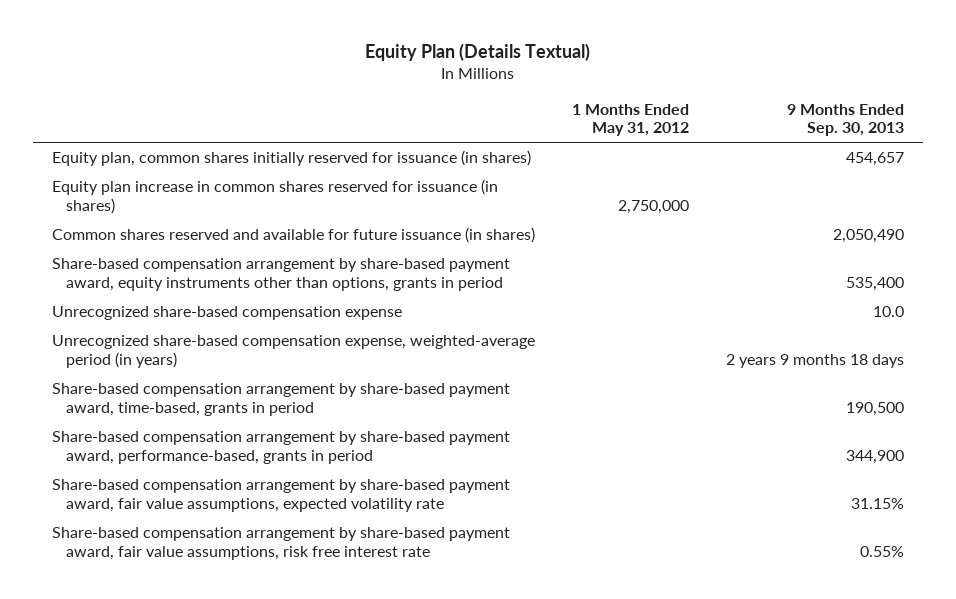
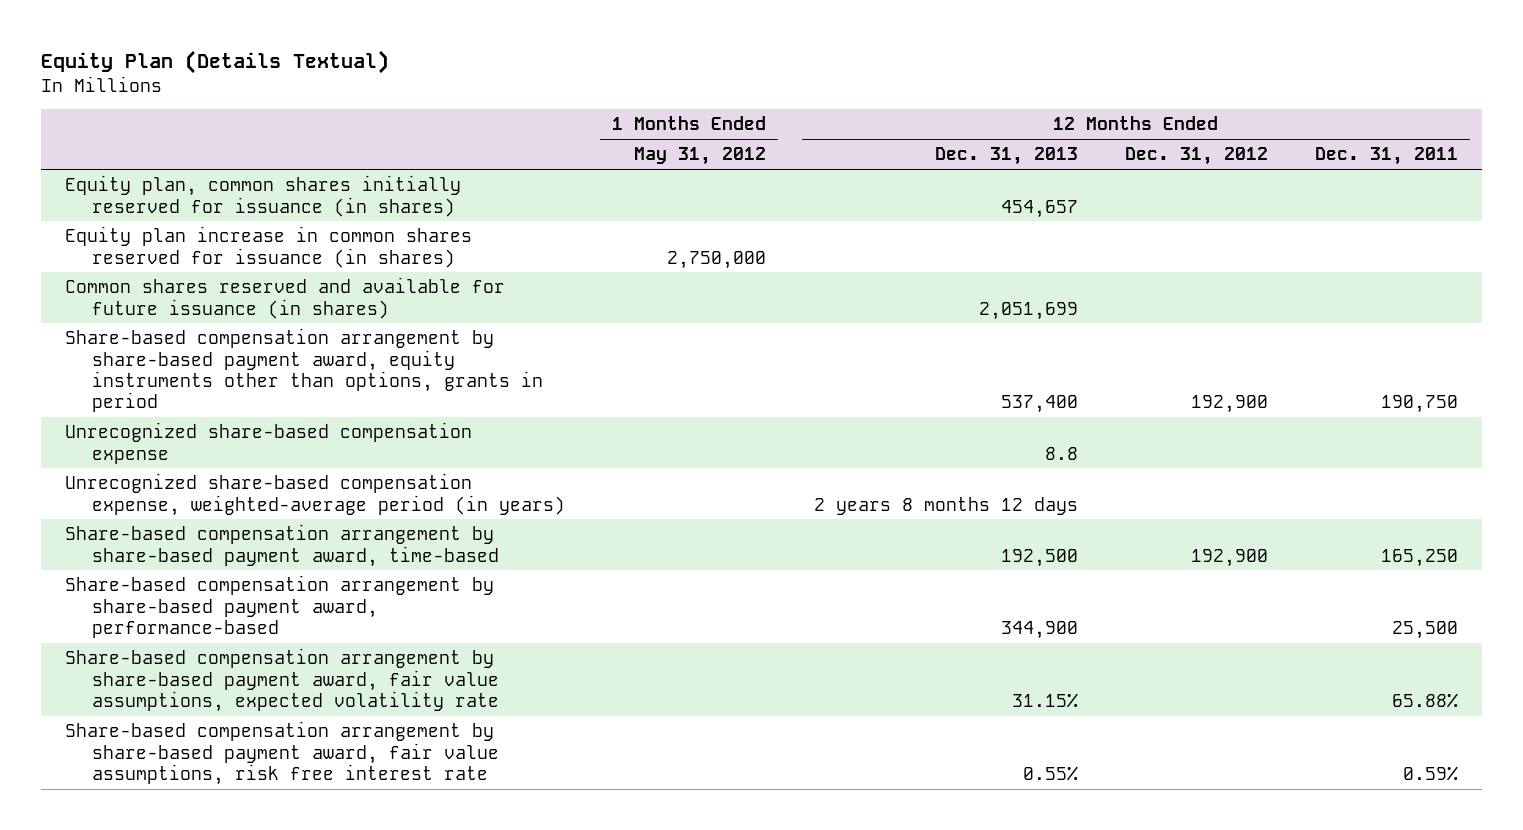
- | 1 Months Ended May 31, 2012 | 9 Months Ended Sep. 30, 2013
+ | 1 Months Ended May 31, 2012 | 12 Months Ended Dec. 31, 2013 | 12 Months Ended Dec. 31, 2012 | 12 Months Ended Dec. 31, 2011
- Share-based compensation arrangement by share-based payment award, time-based, grants in period | | 190,500
- Share-based compensation arrangement by share-based payment award, performance-based, grants in period | | 344,900
+ Share-based compensation arrangement by share-based payment award, time-based | | 192,500 | 192,900 | 165,250
+ Share-based compensation arrangement by share-based payment award, performance-based | | 344,900 | | 25,500

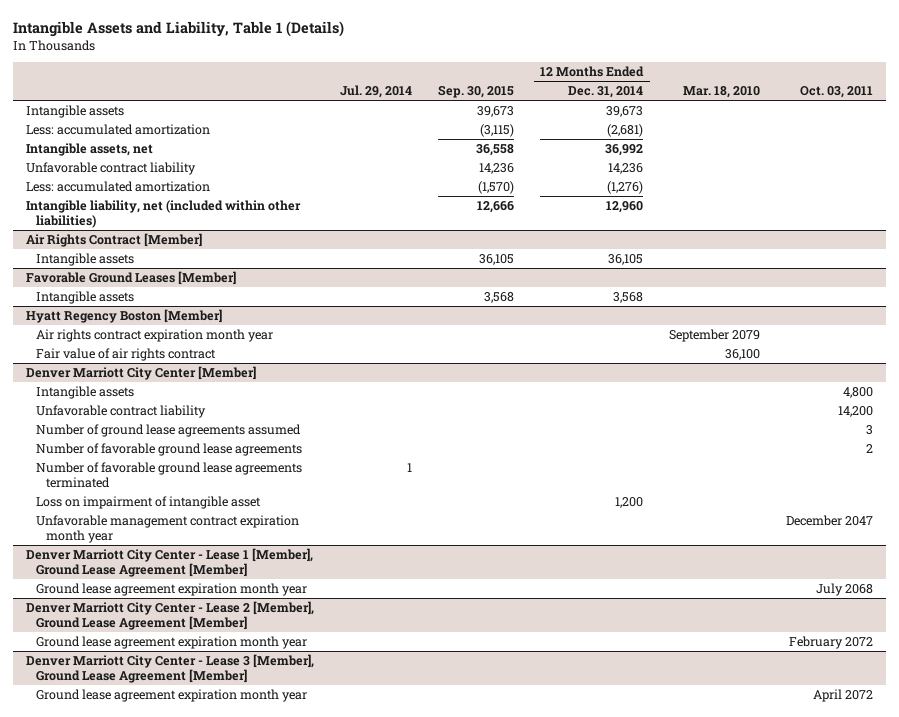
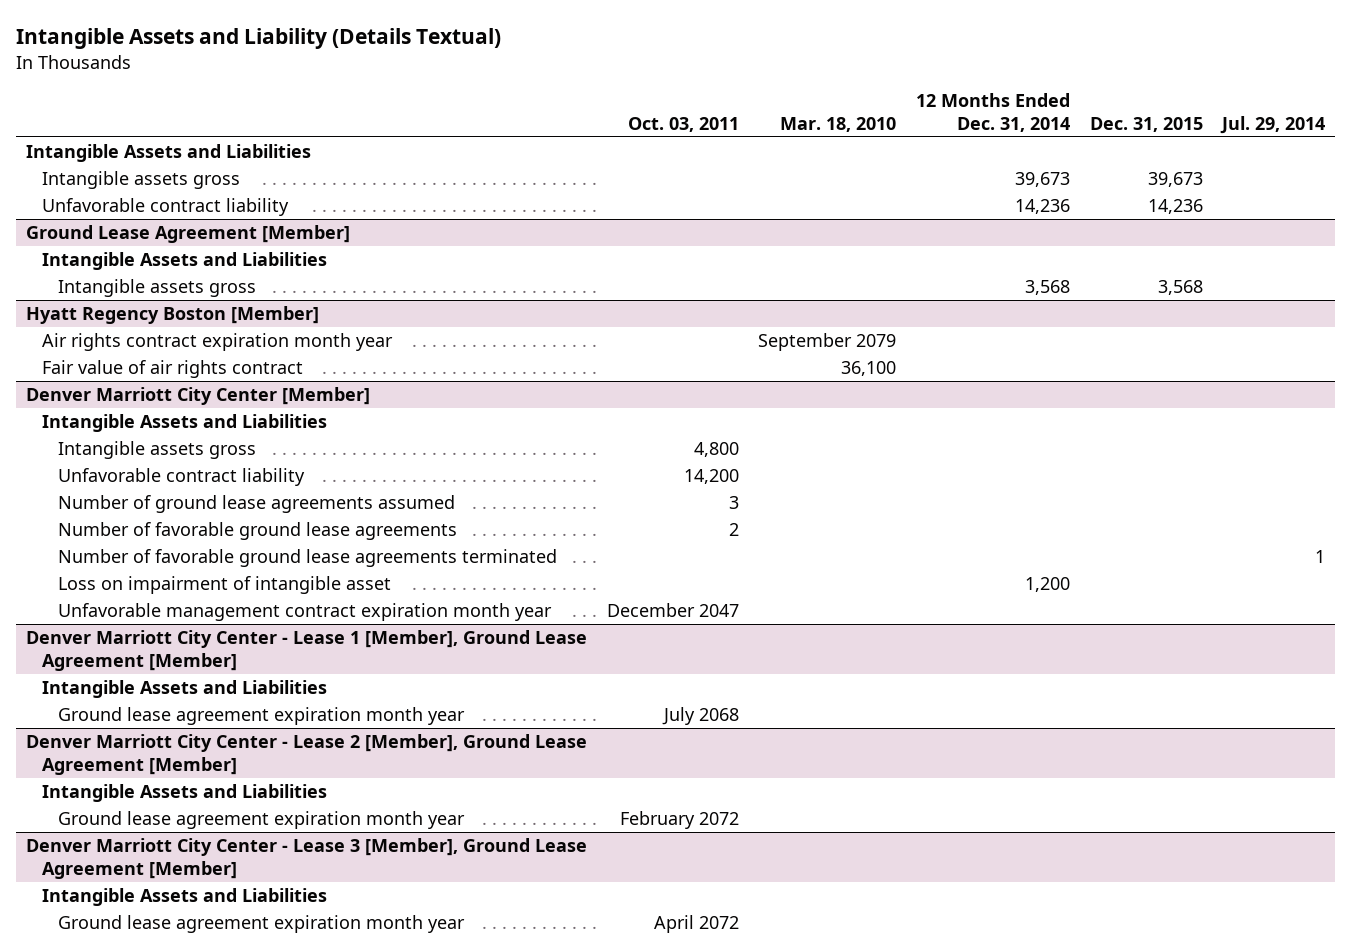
- Intangible Assets and Liability, Table 1 (Details)
+ Intangible Assets and Liability (Details Textual)
- | Jul. 29, 2014 | Sep. 30, 2015 | 12 Months Ended Dec. 31, 2014 | Mar. 18, 2010 | Oct. 03, 2011
+ | Oct. 03, 2011 | Mar. 18, 2010 | 12 Months Ended Dec. 31, 2014 | Dec. 31, 2015 | Jul. 29, 2014
- Intangible assets | | 39,673 | 39,673 | |
- Less: accumulated amortization | | (3,115) | (2,681) | |
- Intangible assets, net | | 36,558 | 36,992 | |
+ Intangible Assets and Liabilities
+ Intangible assets gross | | | 39,673 | 39,673 |
- Less: accumulated amortization | | (1,570) | (1,276) | |
- Intangible liability, net (included within other liabilities) | | 12,666 | 12,960 | |
- Air Rights Contract [Member]
- Intangible assets | | 36,105 | 36,105 | |
- Favorable Ground Leases [Member]
- Intangible assets | | 3,568 | 3,568 | |
+ Ground Lease Agreement [Member]
+ Intangible Assets and Liabilities
+ Intangible assets gross | | | 3,568 | 3,568 |
@ Denver Marriott City Center [Member]
- Intangible assets | | | | | 4,800
+ Intangible Assets and Liabilities
+ Intangible assets gross | 4,800 | | | |
@ Denver Marriott City Center - Lease 1 [Member], Ground Lease Agreement [Member]
+ Intangible Assets and Liabilities
@ Denver Marriott City Center - Lease 2 [Member], Ground Lease Agreement [Member]
+ Intangible Assets and Liabilities
@ Denver Marriott City Center - Lease 3 [Member], Ground Lease Agreement [Member]
+ Intangible Assets and Liabilities

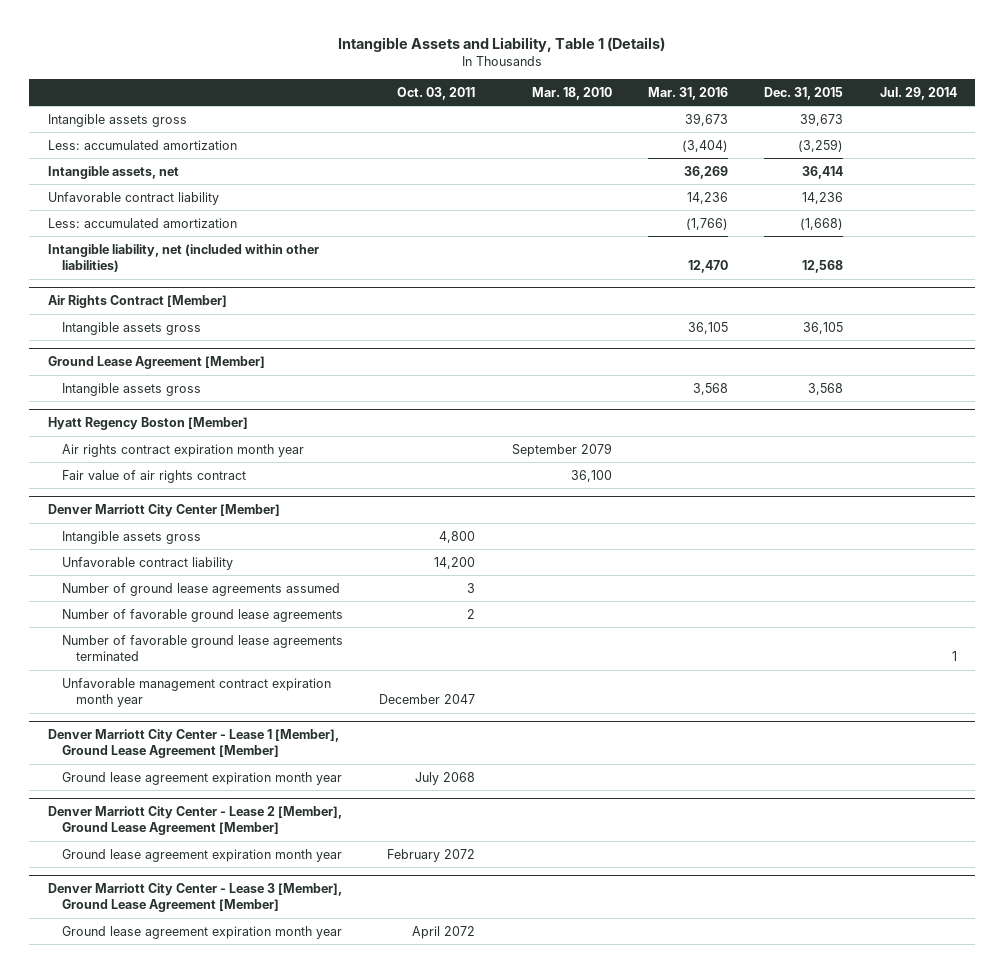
- Intangible Assets and Liability (Details Textual)
+ Intangible Assets and Liability, Table 1 (Details)
- | Oct. 03, 2011 | Mar. 18, 2010 | 12 Months Ended Dec. 31, 2014 | Dec. 31, 2015 | Jul. 29, 2014
+ | Oct. 03, 2011 | Mar. 18, 2010 | Mar. 31, 2016 | Dec. 31, 2015 | Jul. 29, 2014
- Intangible Assets and Liabilities
+ Less: accumulated amortization | | | (3,404) | (3,259) |
+ Intangible assets, net | | | 36,269 | 36,414 |
+ Less: accumulated amortization | | | (1,766) | (1,668) |
+ Intangible liability, net (included within other liabilities) | | | 12,470 | 12,568 |
+ Air Rights Contract [Member]
+ Intangible assets gross | | | 36,105 | 36,105 |
@ Ground Lease Agreement [Member]
- Intangible Assets and Liabilities
@ Denver Marriott City Center [Member]
- Intangible Assets and Liabilities
- Loss on impairment of intangible asset | | | 1,200 | |
@ Denver Marriott City Center - Lease 1 [Member], Ground Lease Agreement [Member]
- Intangible Assets and Liabilities
@ Denver Marriott City Center - Lease 2 [Member], Ground Lease Agreement [Member]
- Intangible Assets and Liabilities
@ Denver Marriott City Center - Lease 3 [Member], Ground Lease Agreement [Member]
- Intangible Assets and Liabilities

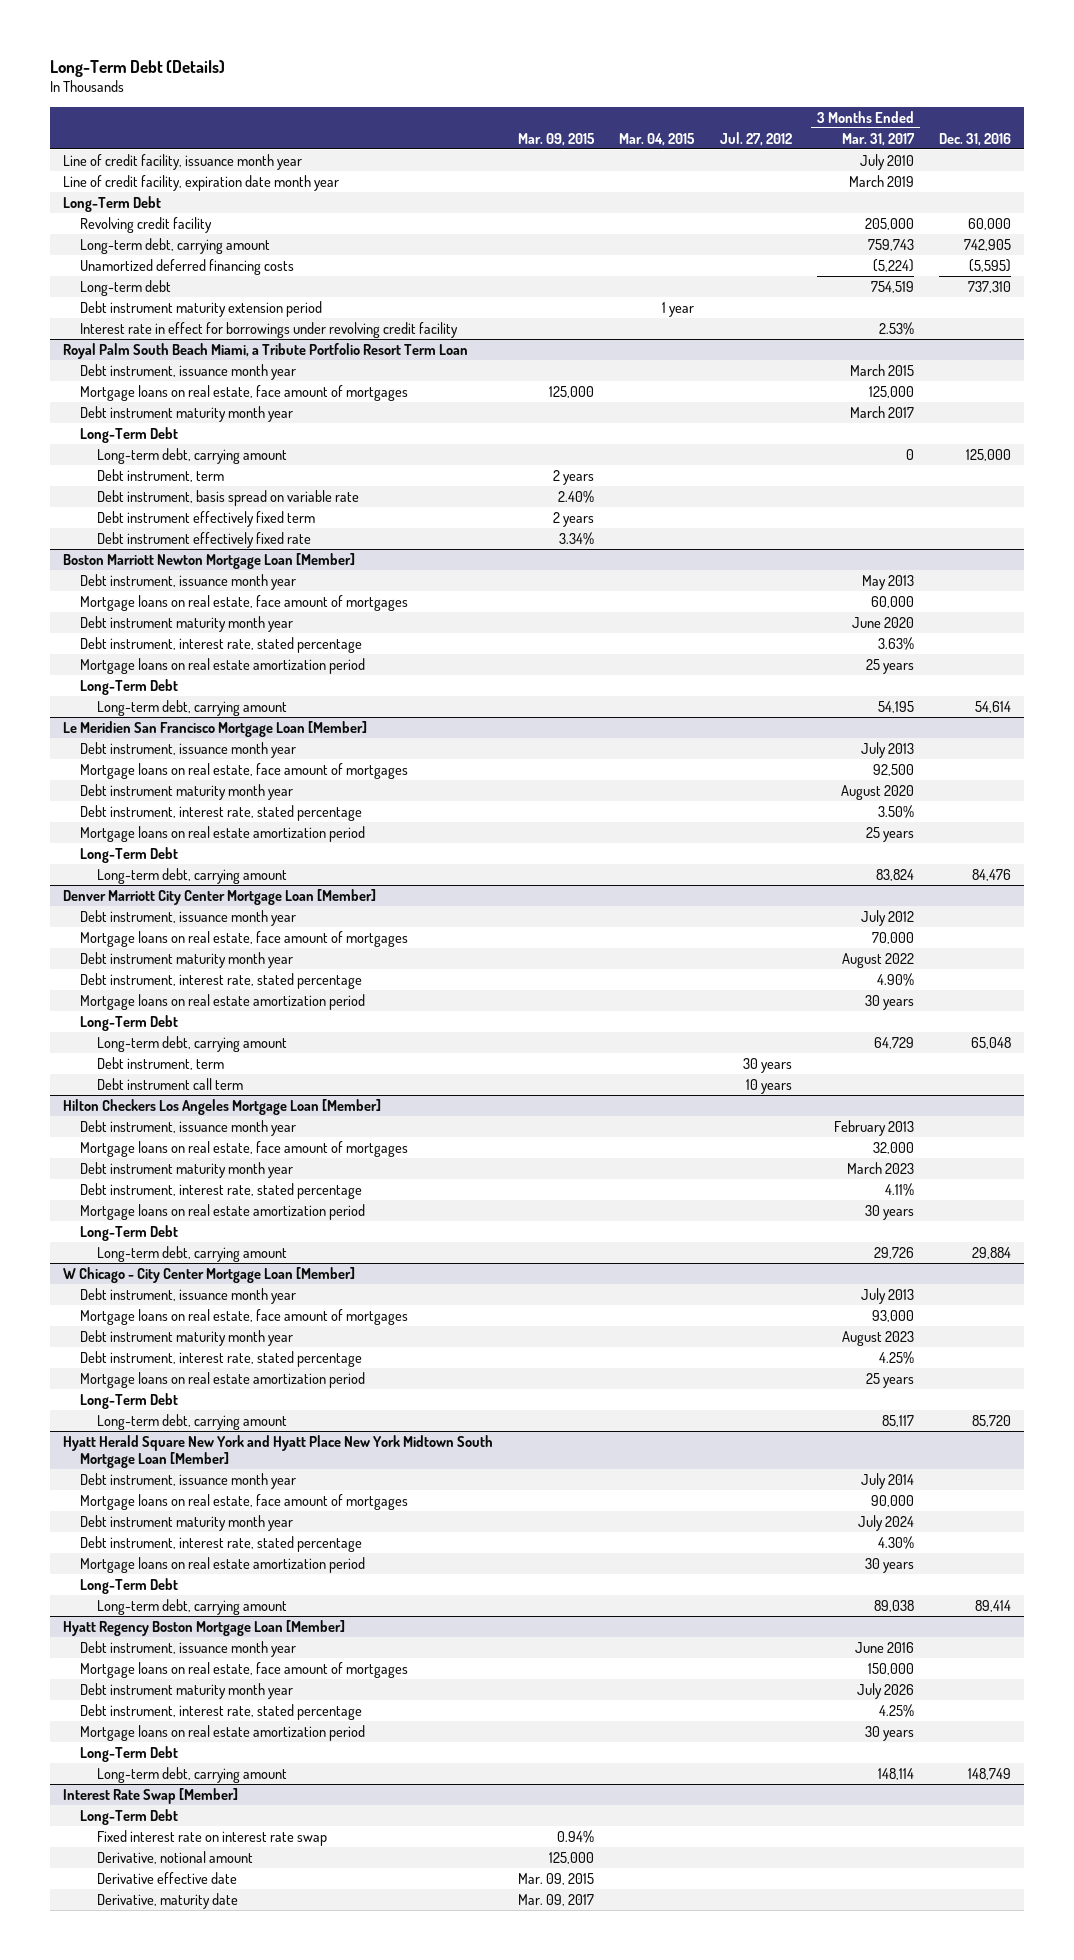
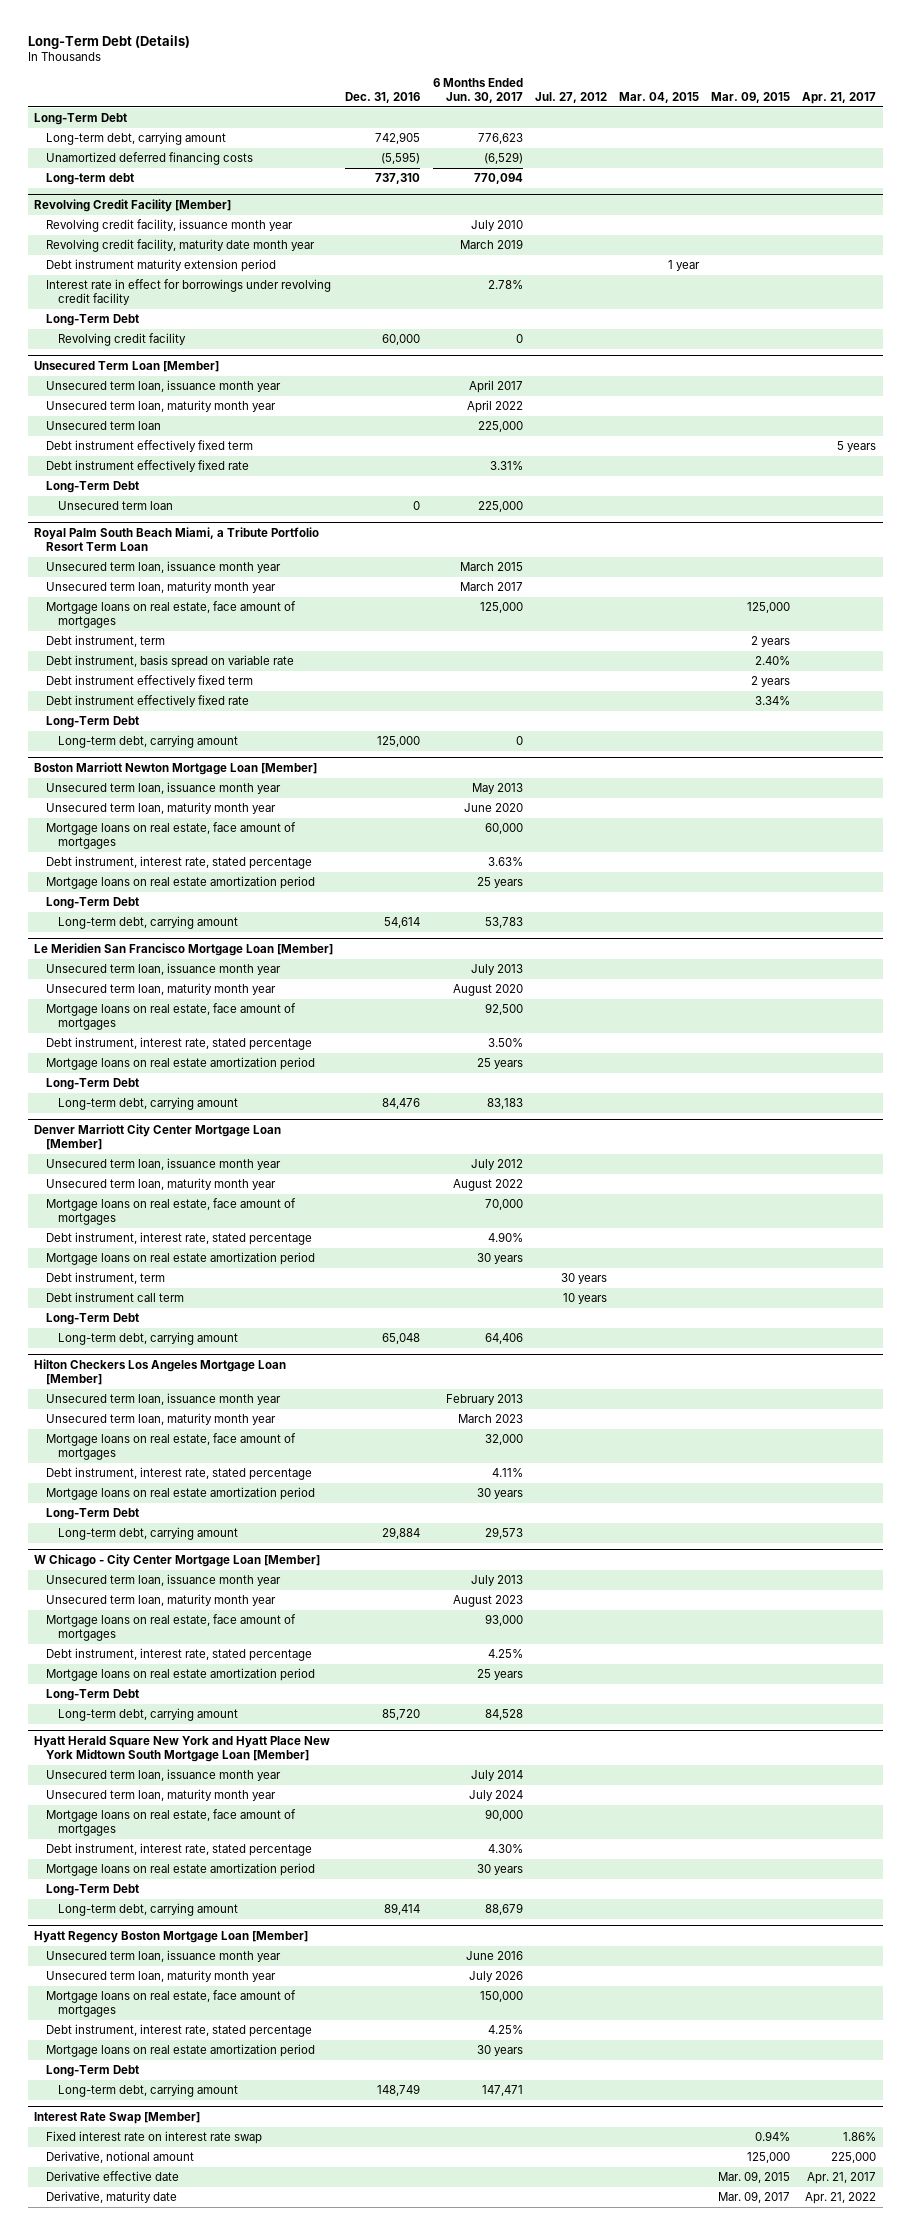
- | Mar. 09, 2015 | Mar. 04, 2015 | Jul. 27, 2012 | 3 Months Ended Mar. 31, 2017 | Dec. 31, 2016
+ | Dec. 31, 2016 | 6 Months Ended Jun. 30, 2017 | Jul. 27, 2012 | Mar. 04, 2015 | Mar. 09, 2015 | Apr. 21, 2017
- Line of credit facility, issuance month year | | | | July 2010 |
- Line of credit facility, expiration date month year | | | | March 2019 |
- Revolving credit facility | | | | 205,000 | 60,000
- Debt instrument maturity extension period | | 1 year | | |
- Interest rate in effect for borrowings under revolving credit facility | | | | 2.53% |
+ Revolving Credit Facility [Member]
+ Revolving credit facility, issuance month year | | July 2010 | | | |
+ Revolving credit facility, maturity date month year | | March 2019 | | | |
+ Debt instrument maturity extension period | | | | 1 year | |
+ Interest rate in effect for borrowings under revolving credit facility | | 2.78% | | | |
+ Long-Term Debt
+ Revolving credit facility | 60,000 | 0 | | | |
+ Unsecured Term Loan [Member]
+ Unsecured term loan, issuance month year | | April 2017 | | | |
+ Unsecured term loan, maturity month year | | April 2022 | | | |
+ Unsecured term loan | | 225,000 | | | |
+ Debt instrument effectively fixed term | | | | | | 5 years
+ Debt instrument effectively fixed rate | | 3.31% | | | |
+ Long-Term Debt
+ Unsecured term loan | 0 | 225,000 | | | |
@ Royal Palm South Beach Miami, a Tribute Portfolio Resort Term Loan
- Debt instrument, issuance month year | | | | March 2015 |
+ Unsecured term loan, issuance month year | | March 2015 | | | |
+ Unsecured term loan, maturity month year | | March 2017 | | | |
- Debt instrument maturity month year | | | | March 2017 |
moved down: Long-Term Debt
moved down: Long-term debt, carrying amount | 125,000 | 0 | | | |
@ Boston Marriott Newton Mortgage Loan [Member]
- Debt instrument, issuance month year | | | | May 2013 |
+ Unsecured term loan, issuance month year | | May 2013 | | | |
+ Unsecured term loan, maturity month year | | June 2020 | | | |
- Debt instrument maturity month year | | | | June 2020 |
@ Le Meridien San Francisco Mortgage Loan [Member]
- Debt instrument, issuance month year | | | | July 2013 |
+ Unsecured term loan, issuance month year | | July 2013 | | | |
+ Unsecured term loan, maturity month year | | August 2020 | | | |
- Debt instrument maturity month year | | | | August 2020 |
@ Denver Marriott City Center Mortgage Loan [Member]
- Debt instrument, issuance month year | | | | July 2012 |
+ Unsecured term loan, issuance month year | | July 2012 | | | |
+ Unsecured term loan, maturity month year | | August 2022 | | | |
- Debt instrument maturity month year | | | | August 2022 |
moved down: Long-Term Debt
moved down: Long-term debt, carrying amount | 65,048 | 64,406 | | | |
@ Hilton Checkers Los Angeles Mortgage Loan [Member]
- Debt instrument, issuance month year | | | | February 2013 |
+ Unsecured term loan, issuance month year | | February 2013 | | | |
+ Unsecured term loan, maturity month year | | March 2023 | | | |
- Debt instrument maturity month year | | | | March 2023 |
@ W Chicago - City Center Mortgage Loan [Member]
- Debt instrument, issuance month year | | | | July 2013 |
+ Unsecured term loan, issuance month year | | July 2013 | | | |
+ Unsecured term loan, maturity month year | | August 2023 | | | |
- Debt instrument maturity month year | | | | August 2023 |
@ Hyatt Herald Square New York and Hyatt Place New York Midtown South Mortgage Loan [Member]
- Debt instrument, issuance month year | | | | July 2014 |
+ Unsecured term loan, issuance month year | | July 2014 | | | |
+ Unsecured term loan, maturity month year | | July 2024 | | | |
- Debt instrument maturity month year | | | | July 2024 |
@ Hyatt Regency Boston Mortgage Loan [Member]
- Debt instrument, issuance month year | | | | June 2016 |
+ Unsecured term loan, issuance month year | | June 2016 | | | |
+ Unsecured term loan, maturity month year | | July 2026 | | | |
- Debt instrument maturity month year | | | | July 2026 |
@ Interest Rate Swap [Member]
- Long-Term Debt

